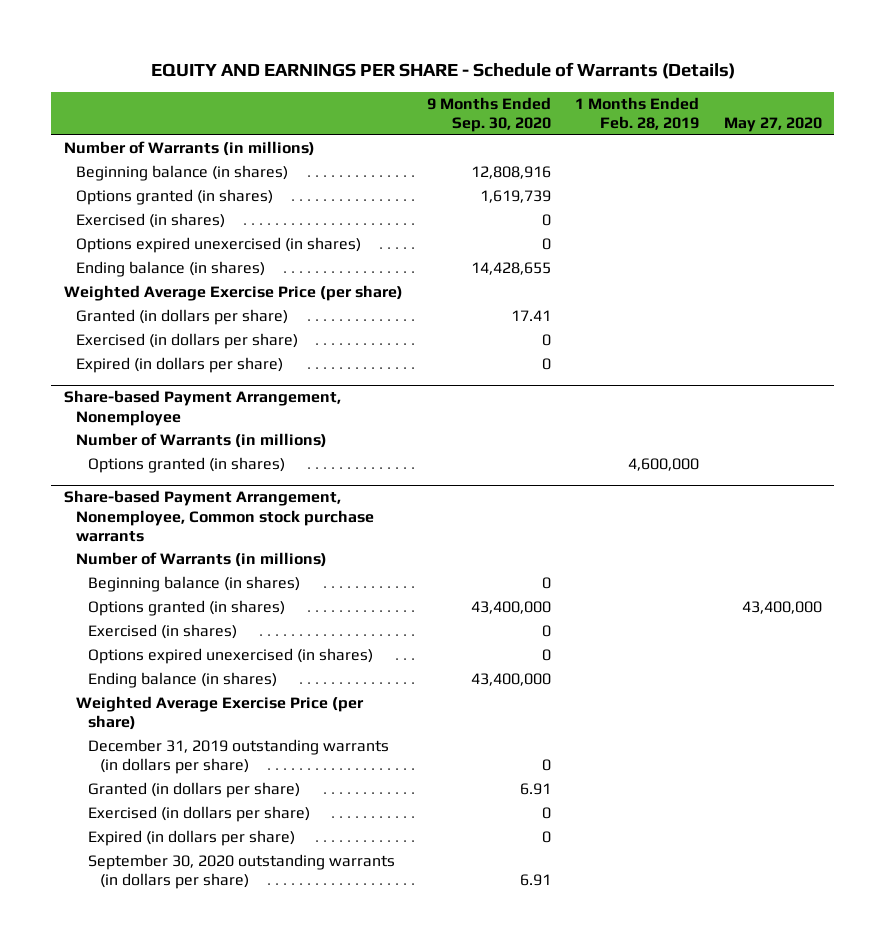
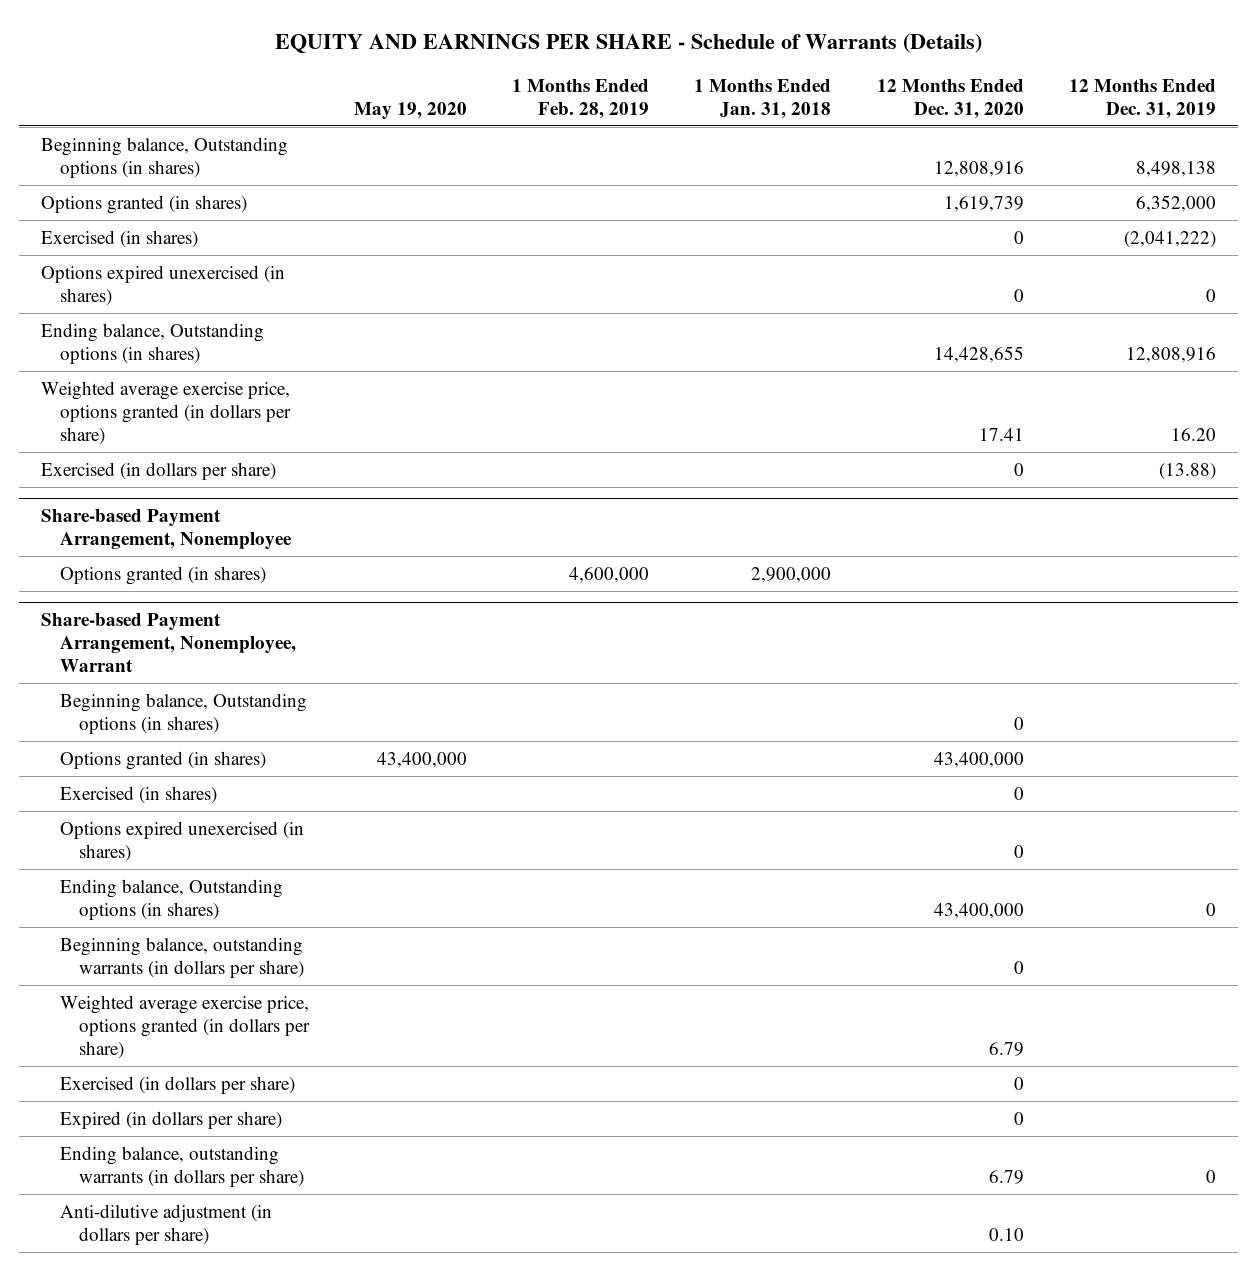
- | 9 Months Ended Sep. 30, 2020 | 1 Months Ended Feb. 28, 2019 | May 27, 2020
+ | May 19, 2020 | 1 Months Ended Feb. 28, 2019 | 1 Months Ended Jan. 31, 2018 | 12 Months Ended Dec. 31, 2020 | 12 Months Ended Dec. 31, 2019
- Number of Warrants (in millions)
- Beginning balance (in shares) | 12,808,916 | |
+ Beginning balance, Outstanding options (in shares) | | | | 12,808,916 | 8,498,138
- Ending balance (in shares) | 14,428,655 | |
- Weighted Average Exercise Price (per share)
- Granted (in dollars per share) | 17.41 | |
+ Ending balance, Outstanding options (in shares) | | | | 14,428,655 | 12,808,916
+ Weighted average exercise price, options granted (in dollars per share) | | | | 17.41 | 16.20
- Expired (in dollars per share) | 0 | |
@ Share-based Payment Arrangement, Nonemployee
- Number of Warrants (in millions)
- Share-based Payment Arrangement, Nonemployee, Common stock purchase warrants
- Number of Warrants (in millions)
- Beginning balance (in shares) | 0 | |
+ Share-based Payment Arrangement, Nonemployee, Warrant
+ Beginning balance, Outstanding options (in shares) | | | | 0 |
- Ending balance (in shares) | 43,400,000 | |
- Weighted Average Exercise Price (per share)
- December 31, 2019 outstanding warrants (in dollars per share) | 0 | |
- Granted (in dollars per share) | 6.91 | |
+ Ending balance, Outstanding options (in shares) | | | | 43,400,000 | 0
+ Beginning balance, outstanding warrants (in dollars per share) | | | | 0 |
+ Weighted average exercise price, options granted (in dollars per share) | | | | 6.79 |
- September 30, 2020 outstanding warrants (in dollars per share) | 6.91 | |
+ Ending balance, outstanding warrants (in dollars per share) | | | | 6.79 | 0
+ Anti-dilutive adjustment (in dollars per share) | | | | 0.10 |

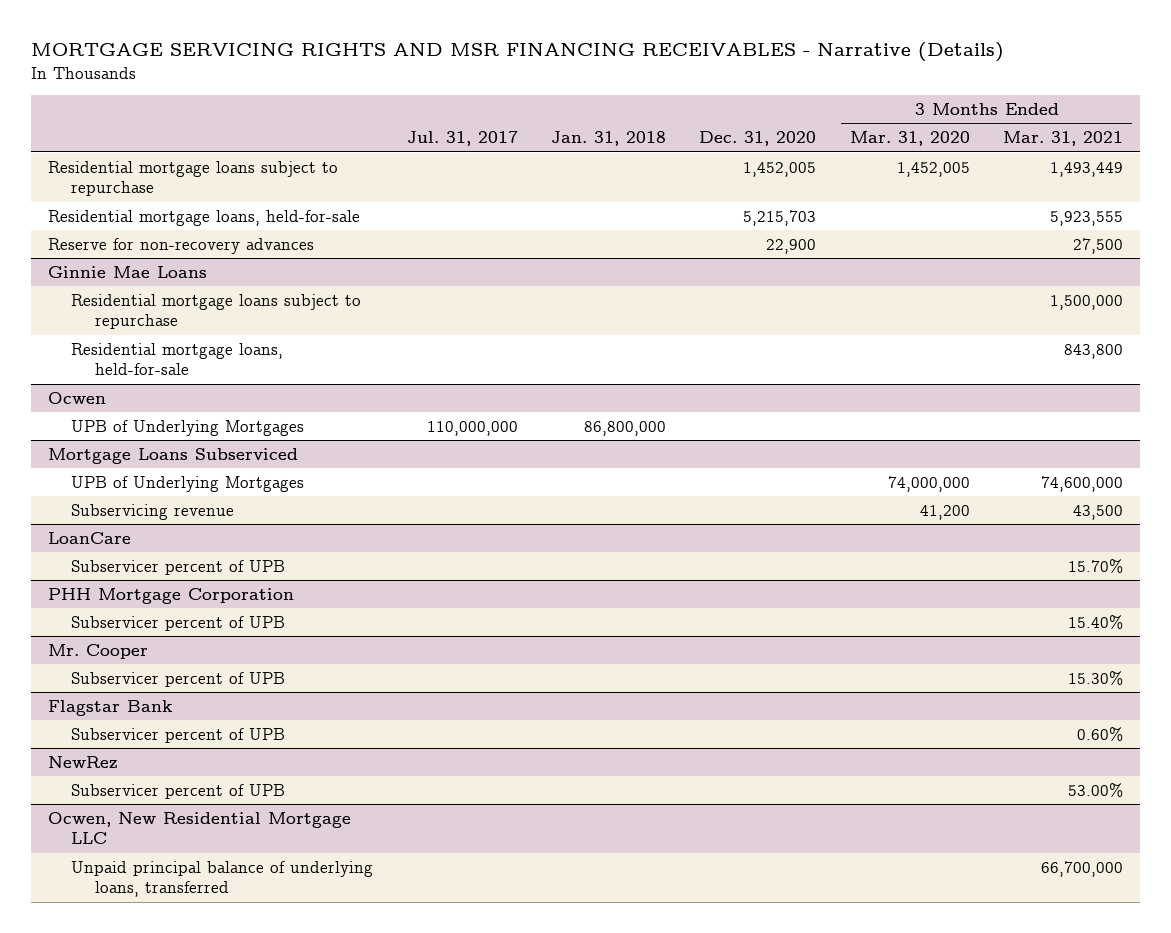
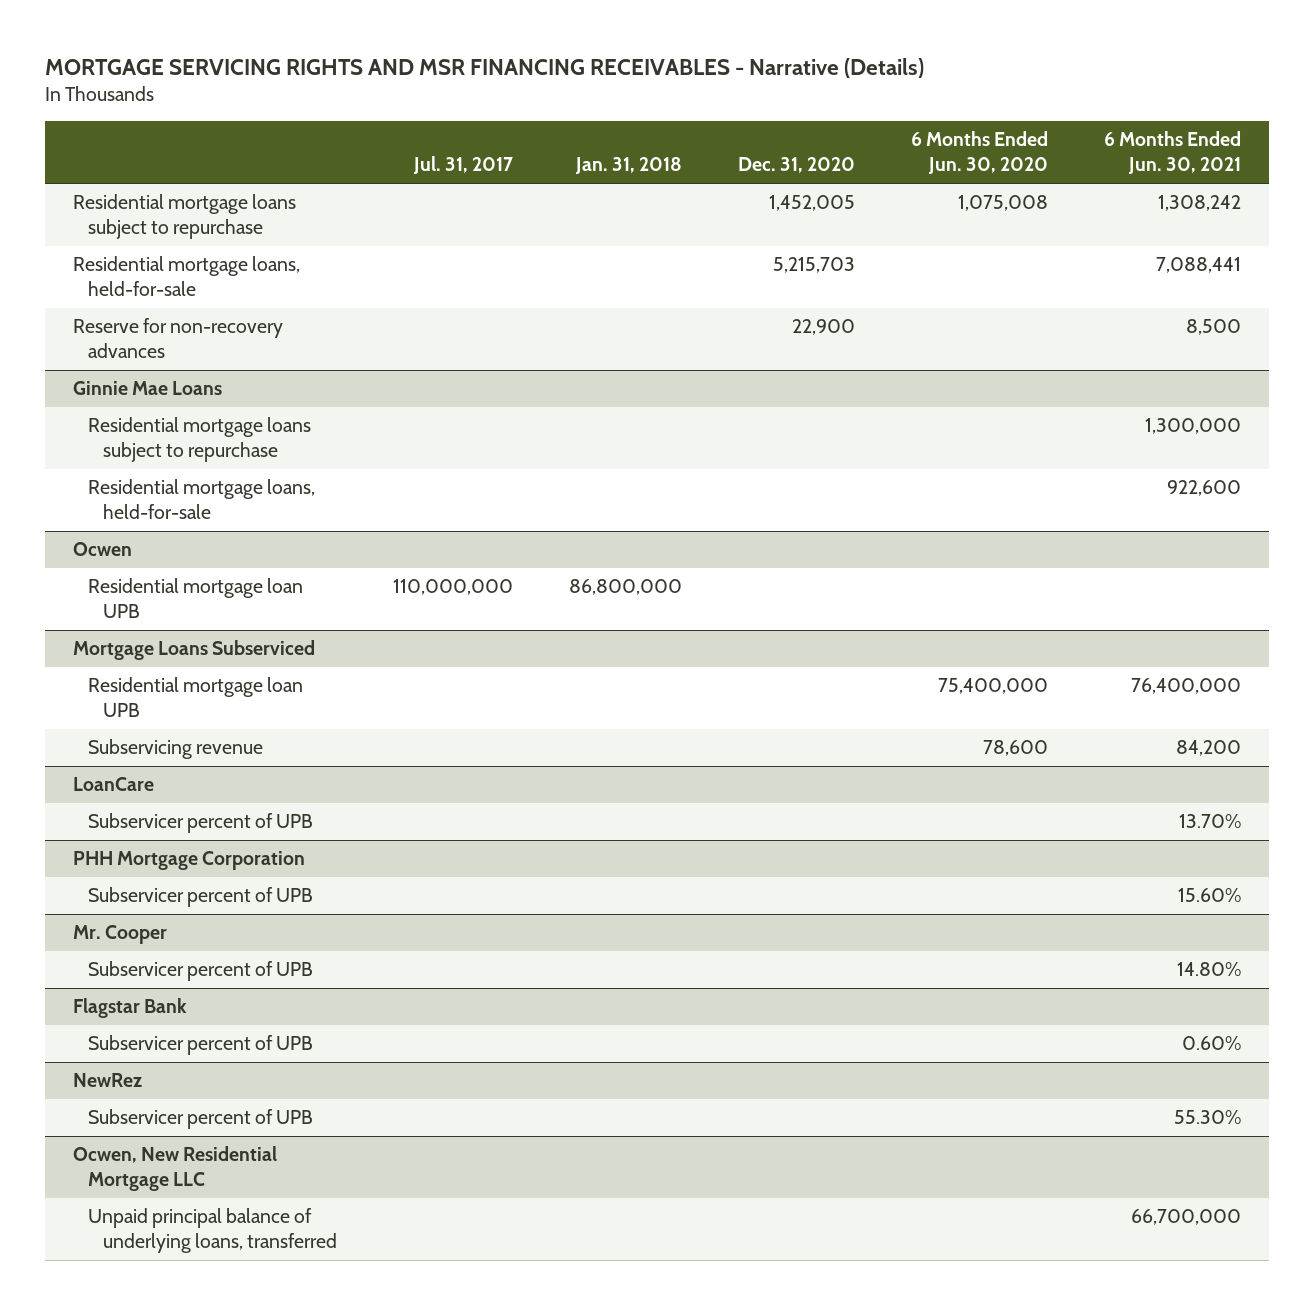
- | Jul. 31, 2017 | Jan. 31, 2018 | Dec. 31, 2020 | 3 Months Ended Mar. 31, 2020 | 3 Months Ended Mar. 31, 2021
+ | Jul. 31, 2017 | Jan. 31, 2018 | Dec. 31, 2020 | 6 Months Ended Jun. 30, 2020 | 6 Months Ended Jun. 30, 2021
@ Ocwen
- UPB of Underlying Mortgages | 110,000,000 | 86,800,000 | | |
+ Residential mortgage loan UPB | 110,000,000 | 86,800,000 | | |
@ Mortgage Loans Subserviced
- UPB of Underlying Mortgages | | | | 74,000,000 | 74,600,000
+ Residential mortgage loan UPB | | | | 75,400,000 | 76,400,000

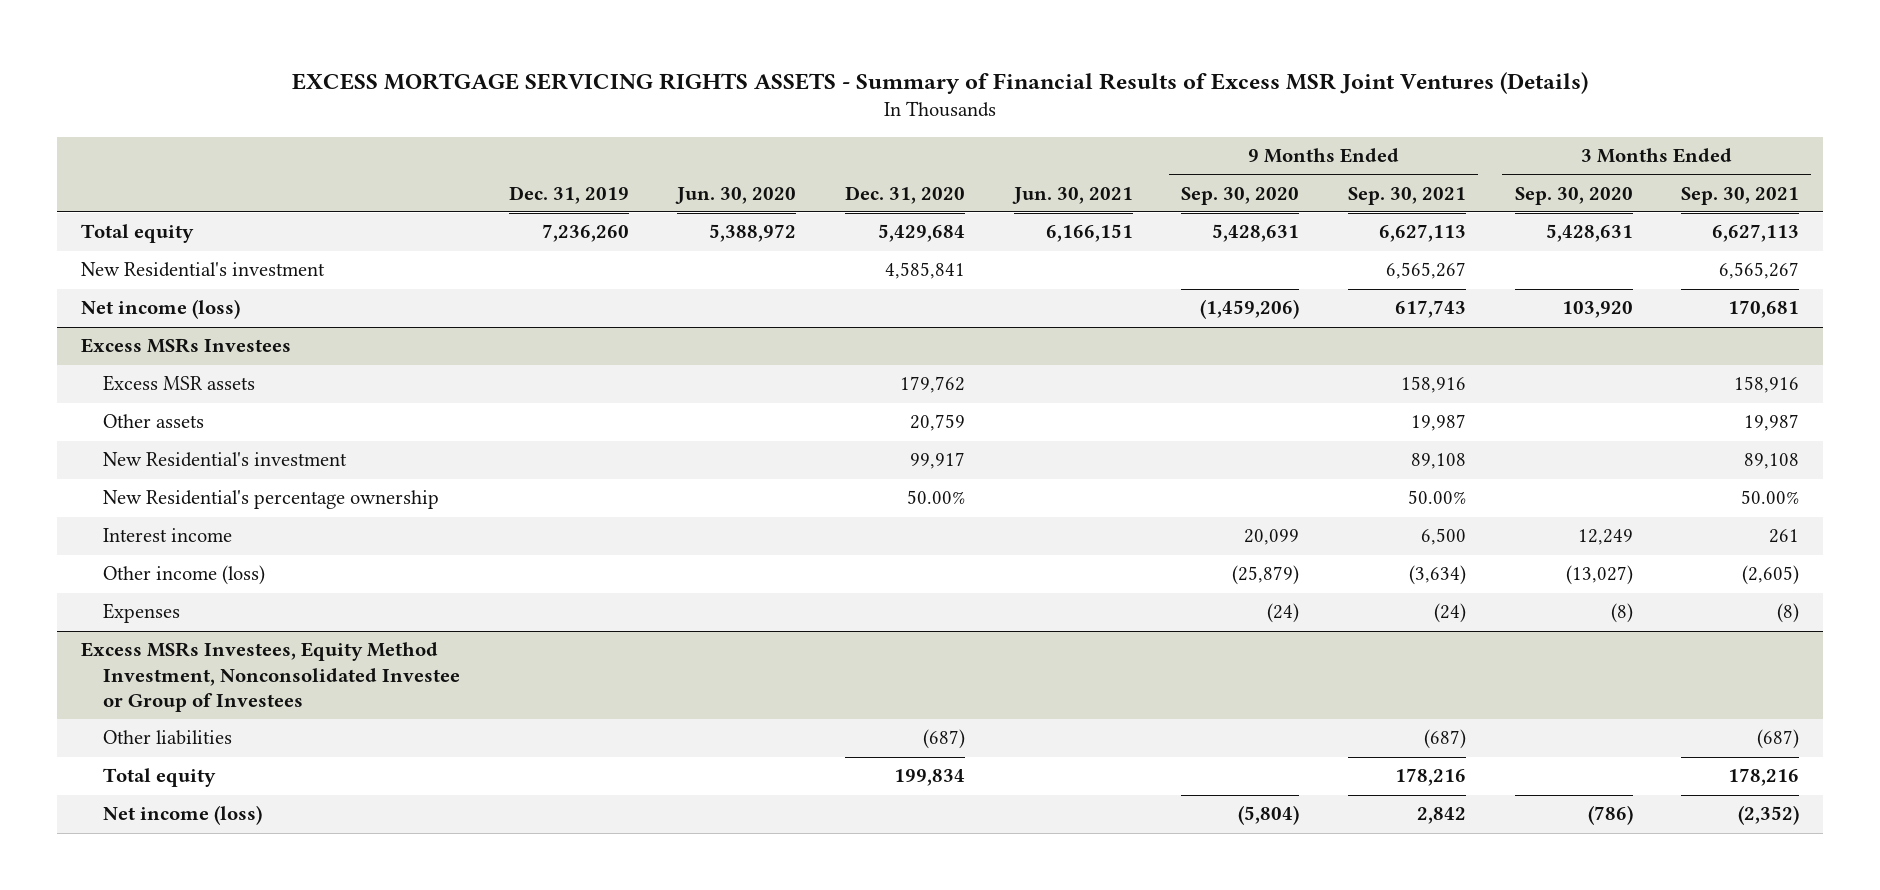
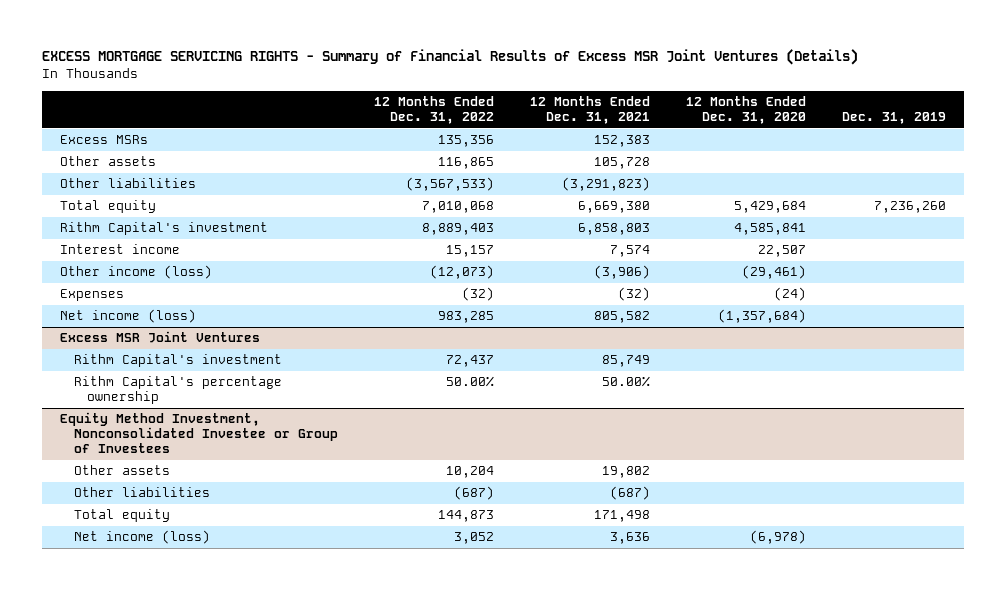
- EXCESS MORTGAGE SERVICING RIGHTS ASSETS - Summary of Financial Results of Excess MSR Joint Ventures (Details)
+ EXCESS MORTGAGE SERVICING RIGHTS - Summary of Financial Results of Excess MSR Joint Ventures (Details)
- | Dec. 31, 2019 | Jun. 30, 2020 | Dec. 31, 2020 | Jun. 30, 2021 | 9 Months Ended Sep. 30, 2020 | 9 Months Ended Sep. 30, 2021 | 3 Months Ended Sep. 30, 2020 | 3 Months Ended Sep. 30, 2021
+ | 12 Months Ended Dec. 31, 2022 | 12 Months Ended Dec. 31, 2021 | 12 Months Ended Dec. 31, 2020 | Dec. 31, 2019
+ Excess MSRs | 135,356 | 152,383 | |
+ Other assets | 116,865 | 105,728 | |
+ Other liabilities | (3,567,533) | (3,291,823) | |
- New Residential's investment | | | 4,585,841 | | | 6,565,267 | | 6,565,267
+ Rithm Capital's investment | 8,889,403 | 6,858,803 | 4,585,841 |
+ Interest income | 15,157 | 7,574 | 22,507 |
+ Other income (loss) | (12,073) | (3,906) | (29,461) |
+ Expenses | (32) | (32) | (24) |
- Excess MSRs Investees
- Excess MSR assets | | | 179,762 | | | 158,916 | | 158,916
- Other assets | | | 20,759 | | | 19,987 | | 19,987
- New Residential's investment | | | 99,917 | | | 89,108 | | 89,108
- New Residential's percentage ownership | | | 50.00% | | | 50.00% | | 50.00%
- Interest income | | | | | 20,099 | 6,500 | 12,249 | 261
- Other income (loss) | | | | | (25,879) | (3,634) | (13,027) | (2,605)
- Expenses | | | | | (24) | (24) | (8) | (8)
- Excess MSRs Investees, Equity Method Investment, Nonconsolidated Investee or Group of Investees
+ Excess MSR Joint Ventures
+ Rithm Capital's investment | 72,437 | 85,749 | |
+ Rithm Capital's percentage ownership | 50.00% | 50.00% | |
+ Equity Method Investment, Nonconsolidated Investee or Group of Investees
+ Other assets | 10,204 | 19,802 | |

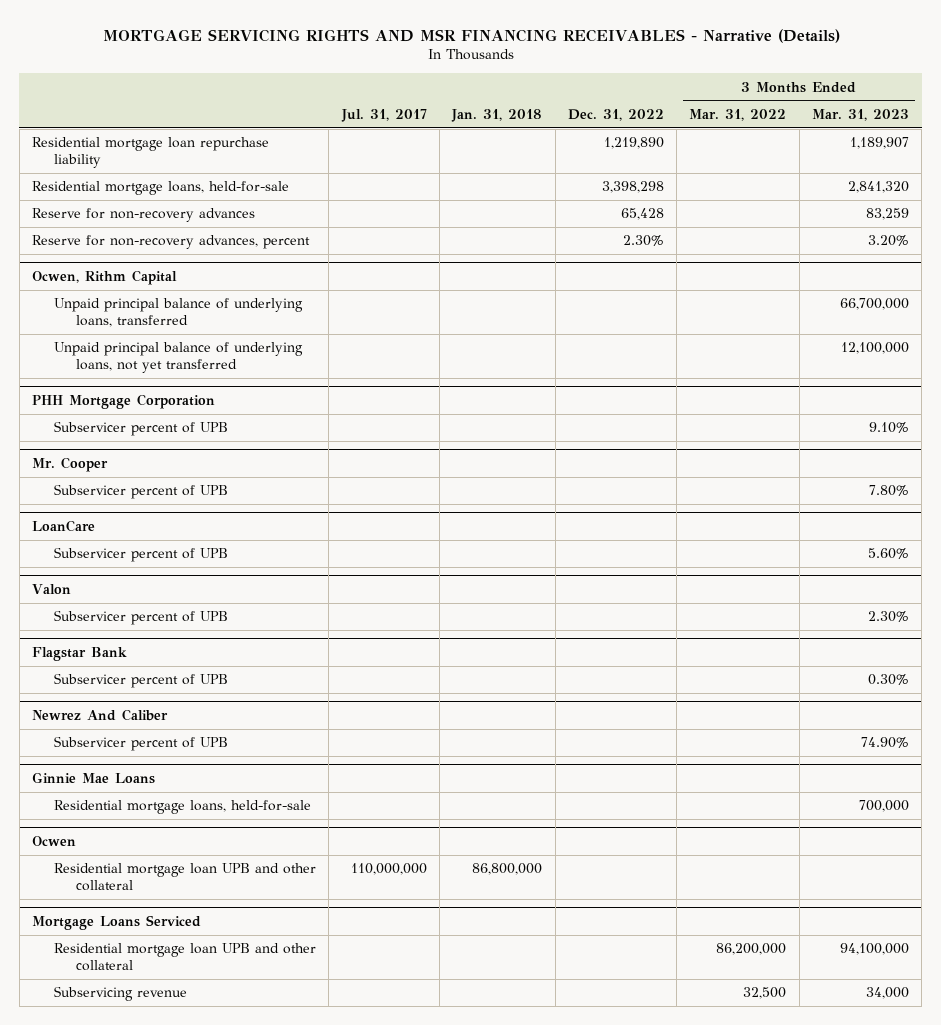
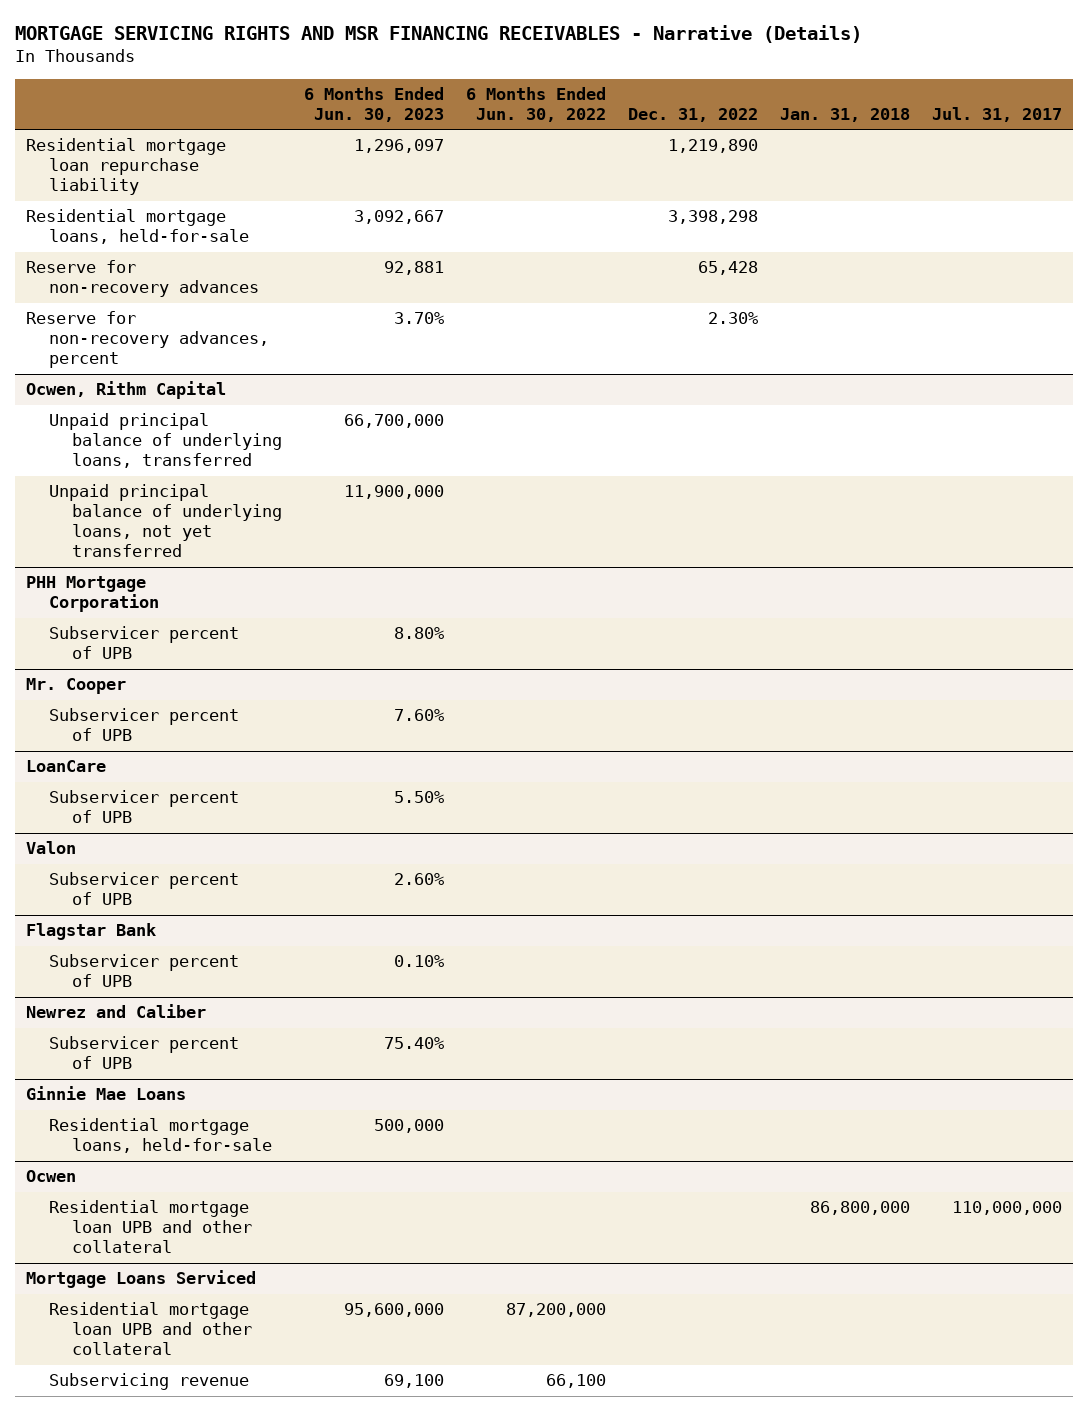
- | Jul. 31, 2017 | Jan. 31, 2018 | Dec. 31, 2022 | 3 Months Ended Mar. 31, 2022 | 3 Months Ended Mar. 31, 2023
+ | 6 Months Ended Jun. 30, 2023 | 6 Months Ended Jun. 30, 2022 | Dec. 31, 2022 | Jan. 31, 2018 | Jul. 31, 2017
- Newrez And Caliber
+ Newrez and Caliber

